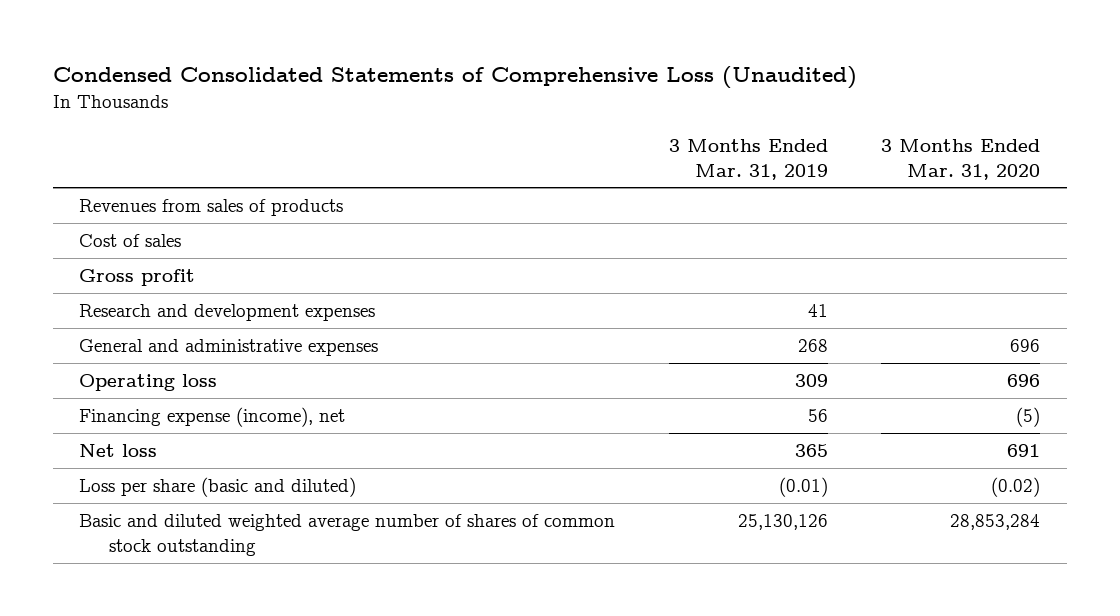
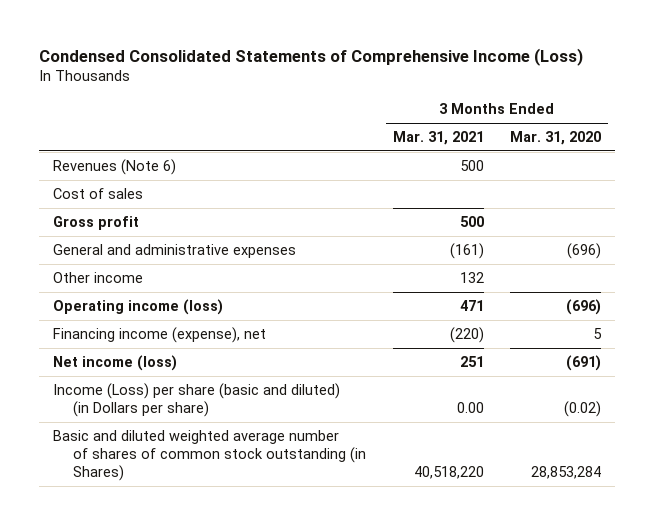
- Condensed Consolidated Statements of Comprehensive Loss (Unaudited)
+ Condensed Consolidated Statements of Comprehensive Income (Loss)
- | 3 Months Ended Mar. 31, 2019 | 3 Months Ended Mar. 31, 2020
+ | 3 Months Ended Mar. 31, 2021 | 3 Months Ended Mar. 31, 2020
- Revenues from sales of products
+ Revenues (Note 6) | 500 |
- Research and development expenses | 41 |
- General and administrative expenses | 268 | 696
- Operating loss | 309 | 696
- Financing expense (income), net | 56 | (5)
- Net loss | 365 | 691
- Loss per share (basic and diluted) | (0.01) | (0.02)
- Basic and diluted weighted average number of shares of common stock outstanding | 25,130,126 | 28,853,284
+ General and administrative expenses | (161) | (696)
+ Other income | 132 |
+ Operating income (loss) | 471 | (696)
+ Financing income (expense), net | (220) | 5
+ Net income (loss) | 251 | (691)
+ Income (Loss) per share (basic and diluted) (in Dollars per share) | 0.00 | (0.02)
+ Basic and diluted weighted average number of shares of common stock outstanding (in Shares) | 40,518,220 | 28,853,284

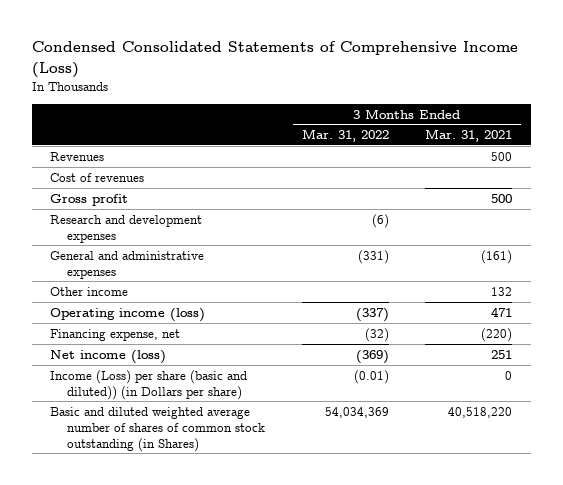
- | 3 Months Ended Mar. 31, 2021 | 3 Months Ended Mar. 31, 2020
+ | 3 Months Ended Mar. 31, 2022 | 3 Months Ended Mar. 31, 2021
- Revenues (Note 6) | 500 |
- Cost of sales
+ Revenues | | 500
+ Cost of revenues
+ Research and development expenses | (6) |
- Financing income (expense), net | (220) | 5
+ Financing expense, net | (32) | (220)
- Income (Loss) per share (basic and diluted) (in Dollars per share) | 0.00 | (0.02)
+ Income (Loss) per share (basic and diluted)) (in Dollars per share) | (0.01) | 0

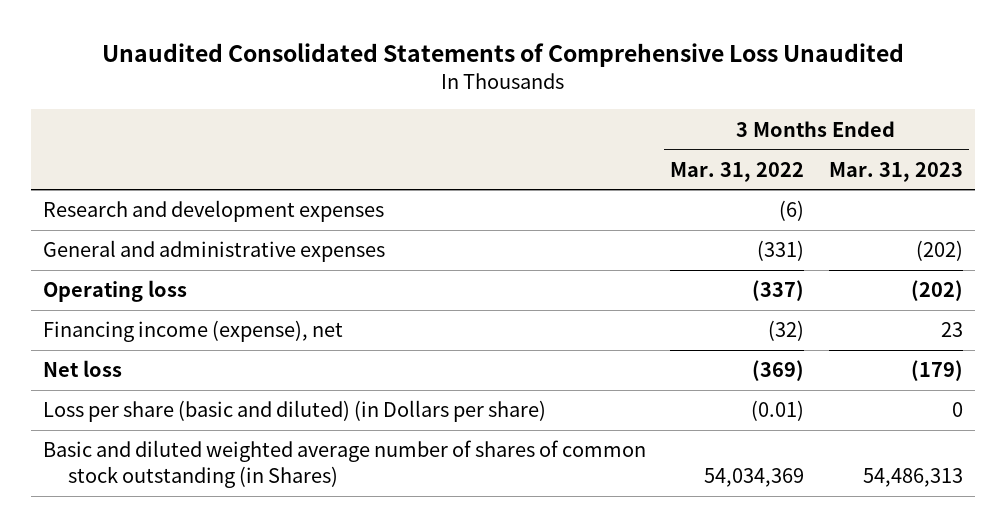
- Condensed Consolidated Statements of Comprehensive Income (Loss)
+ Unaudited Consolidated Statements of Comprehensive Loss Unaudited
- | 3 Months Ended Mar. 31, 2022 | 3 Months Ended Mar. 31, 2021
+ | 3 Months Ended Mar. 31, 2022 | 3 Months Ended Mar. 31, 2023
- Revenues | | 500
- Cost of revenues
- Gross profit | | 500
- Other income | | 132
- Operating income (loss) | (337) | 471
- Financing expense, net | (32) | (220)
- Net income (loss) | (369) | 251
- Income (Loss) per share (basic and diluted)) (in Dollars per share) | (0.01) | 0
+ Operating loss | (337) | (202)
+ Financing income (expense), net | (32) | 23
+ Net loss | (369) | (179)
+ Loss per share (basic and diluted) (in Dollars per share) | (0.01) | 0

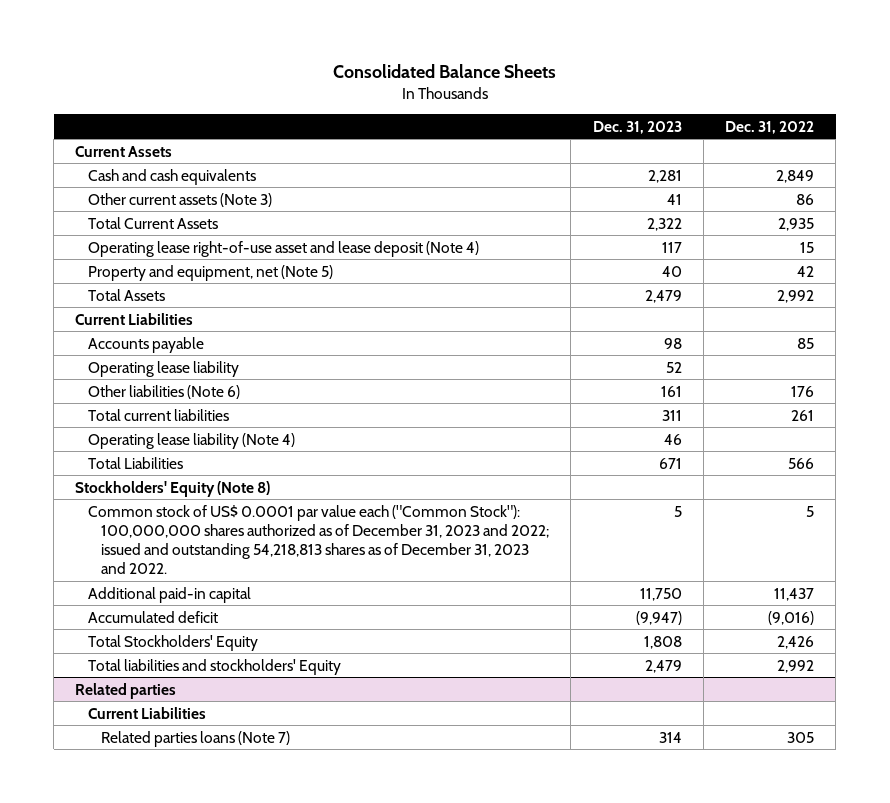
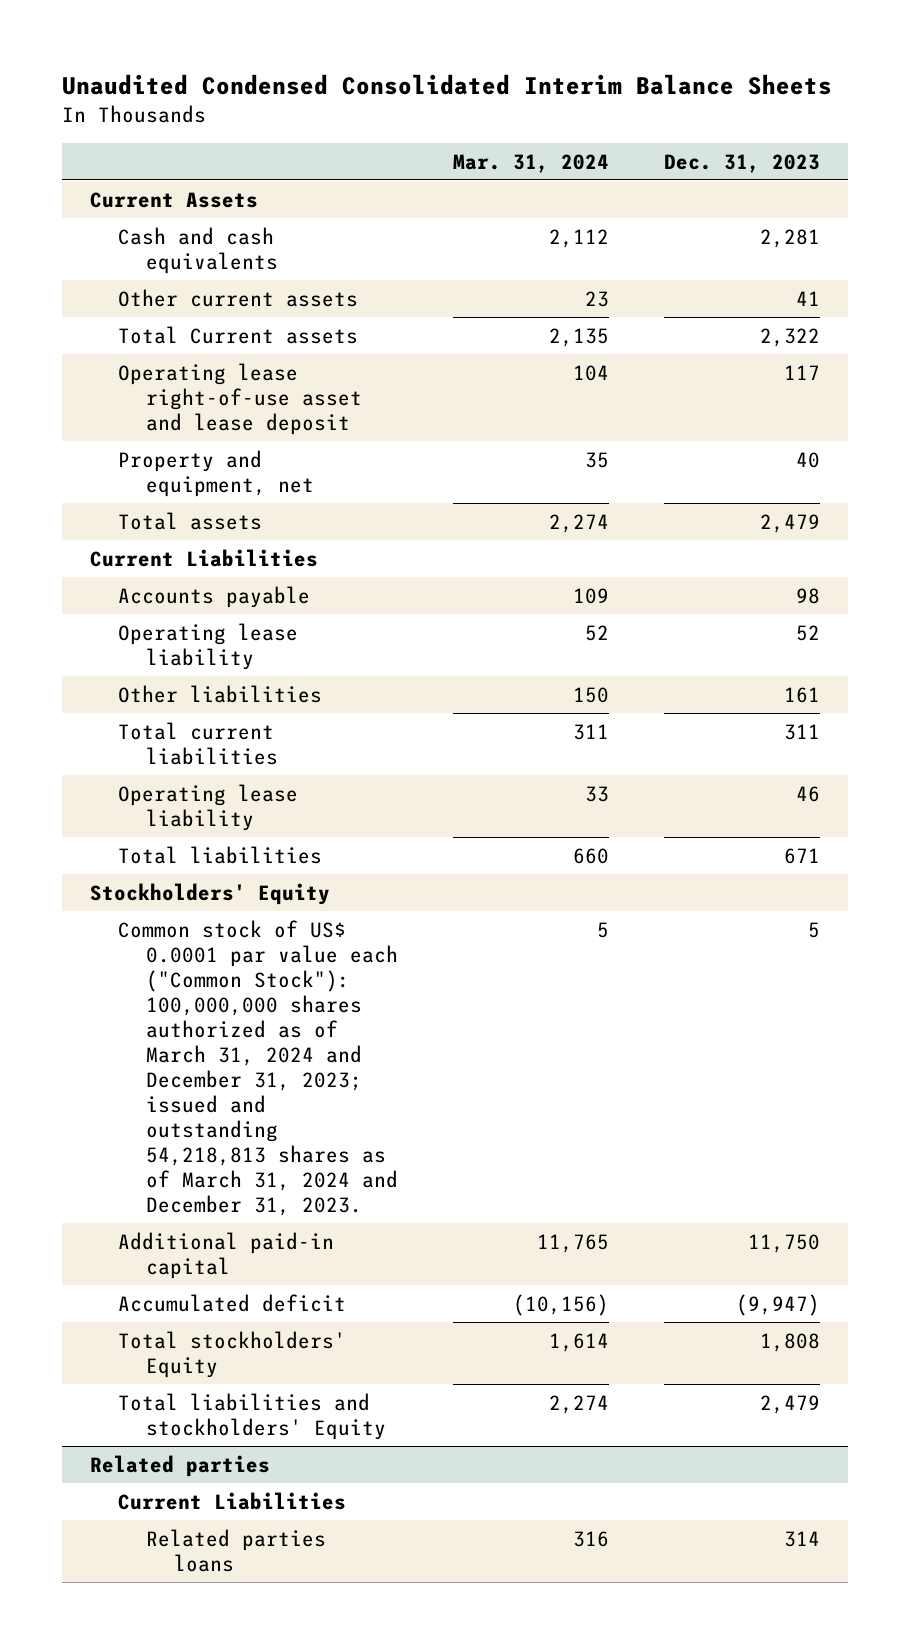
- Consolidated Balance Sheets
+ Unaudited Condensed Consolidated Interim Balance Sheets
- | Dec. 31, 2023 | Dec. 31, 2022
+ | Mar. 31, 2024 | Dec. 31, 2023
- Other current assets (Note 3) | 41 | 86
- Total Current Assets | 2,322 | 2,935
- Operating lease right-of-use asset and lease deposit (Note 4) | 117 | 15
- Property and equipment, net (Note 5) | 40 | 42
- Total Assets | 2,479 | 2,992
+ Other current assets | 23 | 41
+ Total Current assets | 2,135 | 2,322
+ Operating lease right-of-use asset and lease deposit | 104 | 117
+ Property and equipment, net | 35 | 40
+ Total assets | 2,274 | 2,479
- Other liabilities (Note 6) | 161 | 176
+ Other liabilities | 150 | 161
- Operating lease liability (Note 4) | 46 |
- Total Liabilities | 671 | 566
- Stockholders' Equity (Note 8)
- Common stock of US$ 0.0001 par value each ("Common Stock"): 100,000,000 shares authorized as of December 31, 2023 and 2022; issued and outstanding 54,218,813 shares as of December 31, 2023 and 2022. | 5 | 5
+ Operating lease liability | 33 | 46
+ Total liabilities | 660 | 671
+ Stockholders' Equity
+ Common stock of US$ 0.0001 par value each ("Common Stock"): 100,000,000 shares authorized as of March 31, 2024 and December 31, 2023; issued and outstanding 54,218,813 shares as of March 31, 2024 and December 31, 2023. | 5 | 5
- Total Stockholders' Equity | 1,808 | 2,426
+ Total stockholders' Equity | 1,614 | 1,808
@ Related parties
- Related parties loans (Note 7) | 314 | 305
+ Related parties loans | 316 | 314

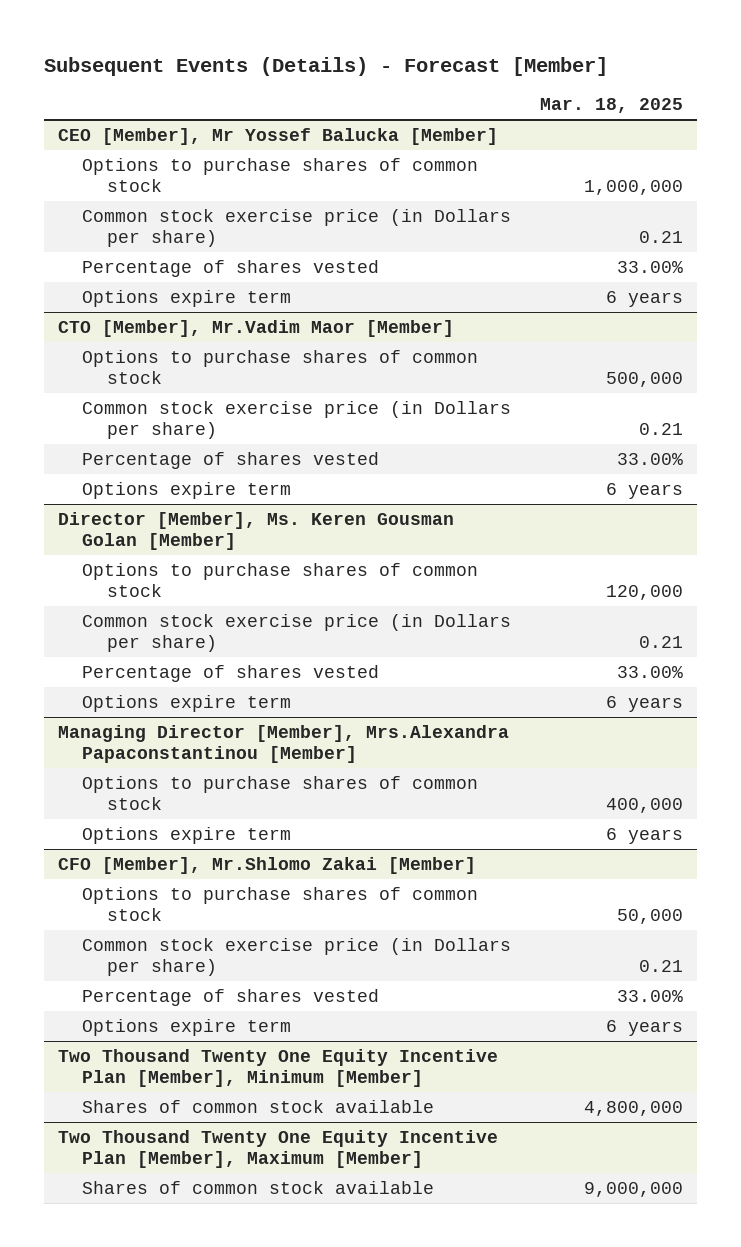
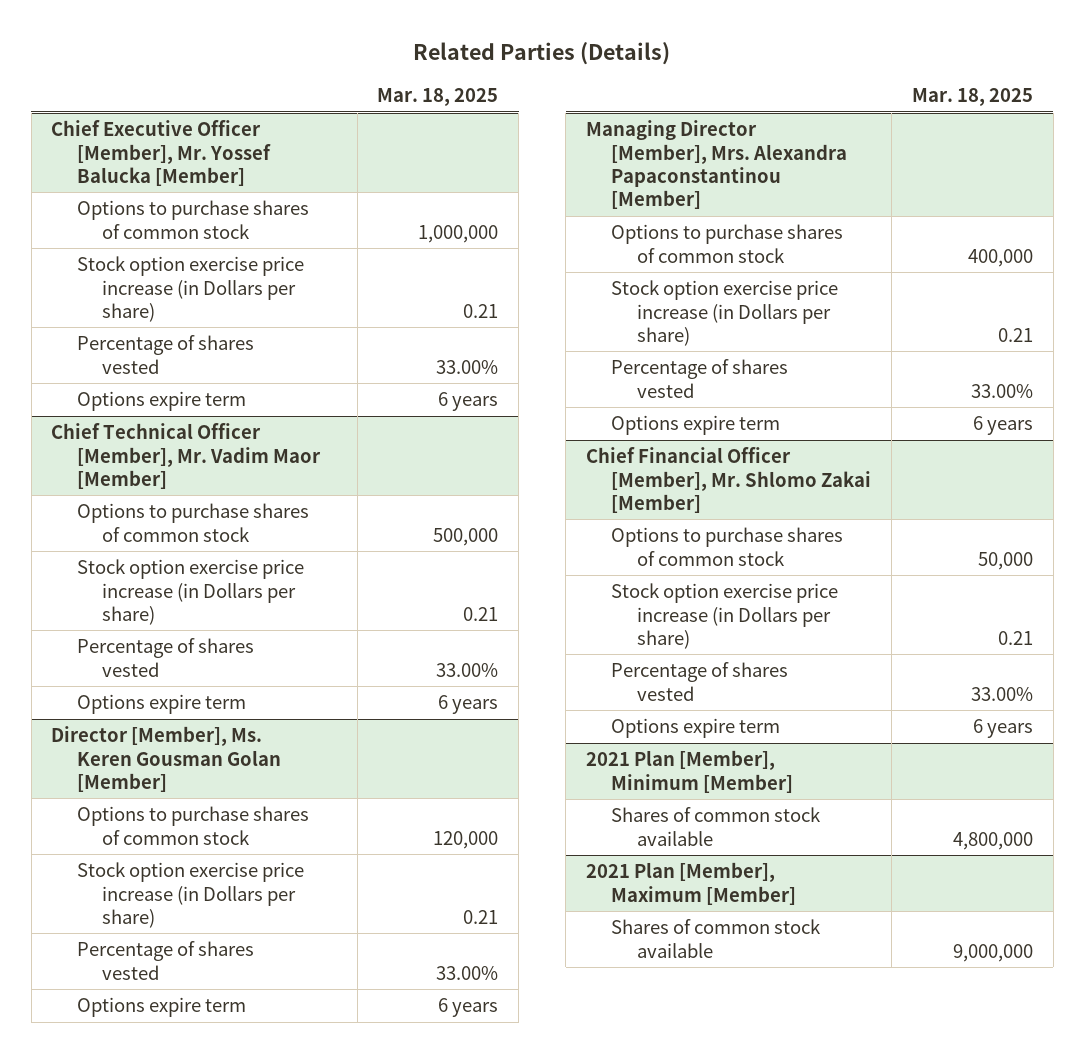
- Subsequent Events (Details) - Forecast [Member]
+ Related Parties (Details)
- CEO [Member], Mr Yossef Balucka [Member]
+ Chief Executive Officer [Member], Mr. Yossef Balucka [Member]
- Common stock exercise price (in Dollars per share) | 0.21
+ Stock option exercise price increase (in Dollars per share) | 0.21
- CTO [Member], Mr.Vadim Maor [Member]
+ Chief Technical Officer [Member], Mr. Vadim Maor [Member]
- Common stock exercise price (in Dollars per share) | 0.21
+ Stock option exercise price increase (in Dollars per share) | 0.21
@ Director [Member], Ms. Keren Gousman Golan [Member]
- Common stock exercise price (in Dollars per share) | 0.21
+ Stock option exercise price increase (in Dollars per share) | 0.21
- Managing Director [Member], Mrs.Alexandra Papaconstantinou [Member]
+ Managing Director [Member], Mrs. Alexandra Papaconstantinou [Member]
+ Stock option exercise price increase (in Dollars per share) | 0.21
+ Percentage of shares vested | 33.00%
- CFO [Member], Mr.Shlomo Zakai [Member]
+ Chief Financial Officer [Member], Mr. Shlomo Zakai [Member]
- Common stock exercise price (in Dollars per share) | 0.21
+ Stock option exercise price increase (in Dollars per share) | 0.21
- Two Thousand Twenty One Equity Incentive Plan [Member], Minimum [Member]
+ 2021 Plan [Member], Minimum [Member]
- Two Thousand Twenty One Equity Incentive Plan [Member], Maximum [Member]
+ 2021 Plan [Member], Maximum [Member]

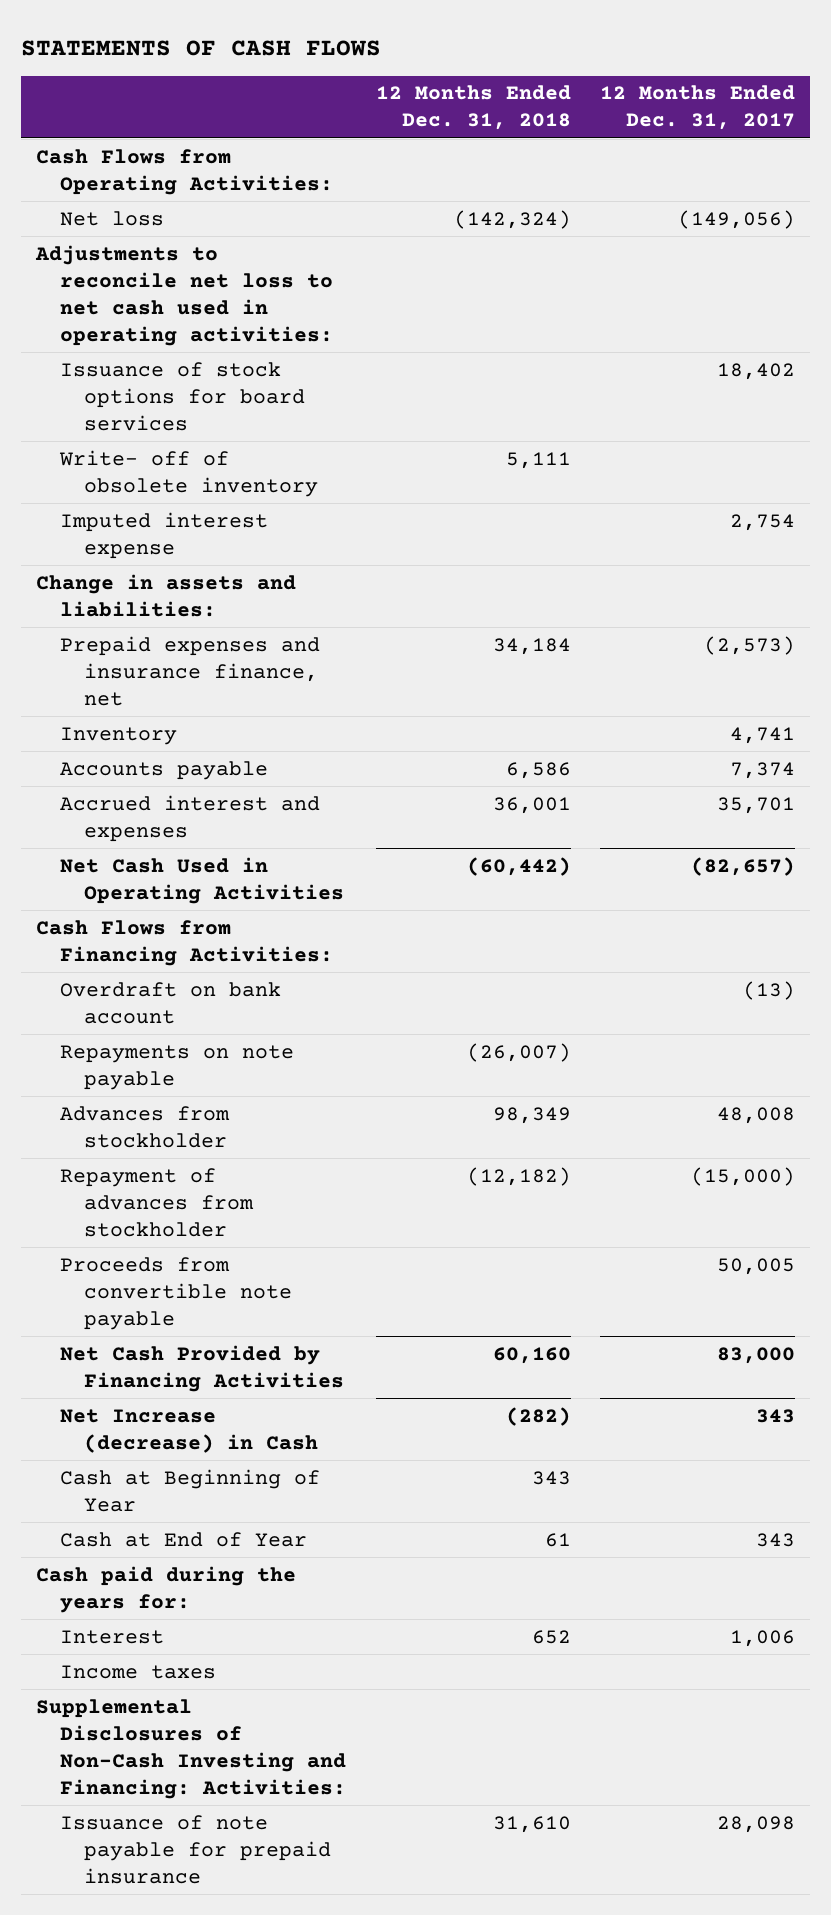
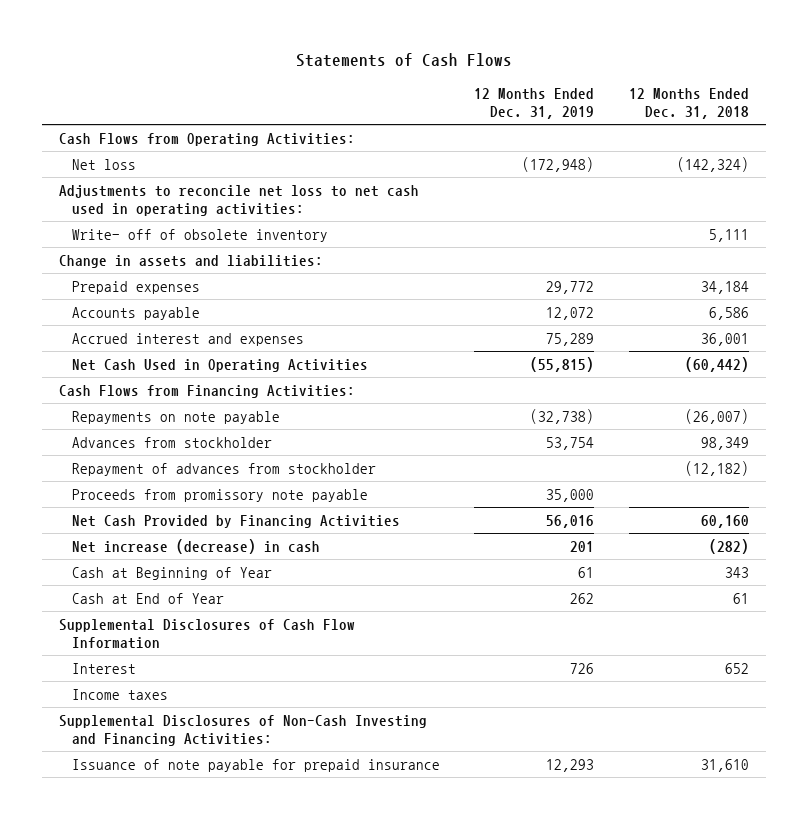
- STATEMENTS OF CASH FLOWS
+ Statements of Cash Flows
- | 12 Months Ended Dec. 31, 2018 | 12 Months Ended Dec. 31, 2017
+ | 12 Months Ended Dec. 31, 2019 | 12 Months Ended Dec. 31, 2018
- Issuance of stock options for board services | | 18,402
- Imputed interest expense | | 2,754
- Prepaid expenses and insurance finance, net | 34,184 | (2,573)
- Inventory | | 4,741
+ Prepaid expenses | 29,772 | 34,184
- Overdraft on bank account | | (13)
- Proceeds from convertible note payable | | 50,005
+ Proceeds from promissory note payable | 35,000 |
- Net Increase (decrease) in Cash | (282) | 343
+ Net increase (decrease) in cash | 201 | (282)
- Cash paid during the years for:
+ Supplemental Disclosures of Cash Flow Information
- Supplemental Disclosures of Non-Cash Investing and Financing: Activities:
+ Supplemental Disclosures of Non-Cash Investing and Financing Activities:

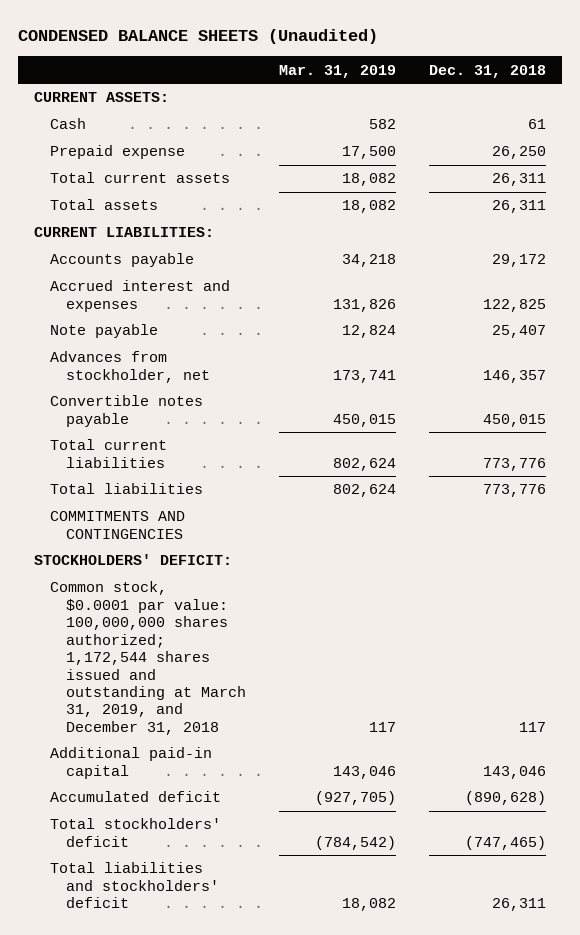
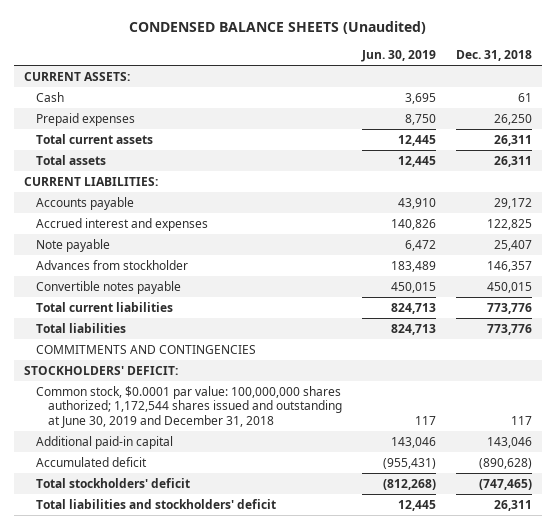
- | Mar. 31, 2019 | Dec. 31, 2018
+ | Jun. 30, 2019 | Dec. 31, 2018
- Prepaid expense | 17,500 | 26,250
+ Prepaid expenses | 8,750 | 26,250
- Advances from stockholder, net | 173,741 | 146,357
+ Advances from stockholder | 183,489 | 146,357
- Common stock, $0.0001 par value: 100,000,000 shares authorized; 1,172,544 shares issued and outstanding at March 31, 2019, and December 31, 2018 | 117 | 117
+ Common stock, $0.0001 par value: 100,000,000 shares authorized; 1,172,544 shares issued and outstanding at June 30, 2019 and December 31, 2018 | 117 | 117

